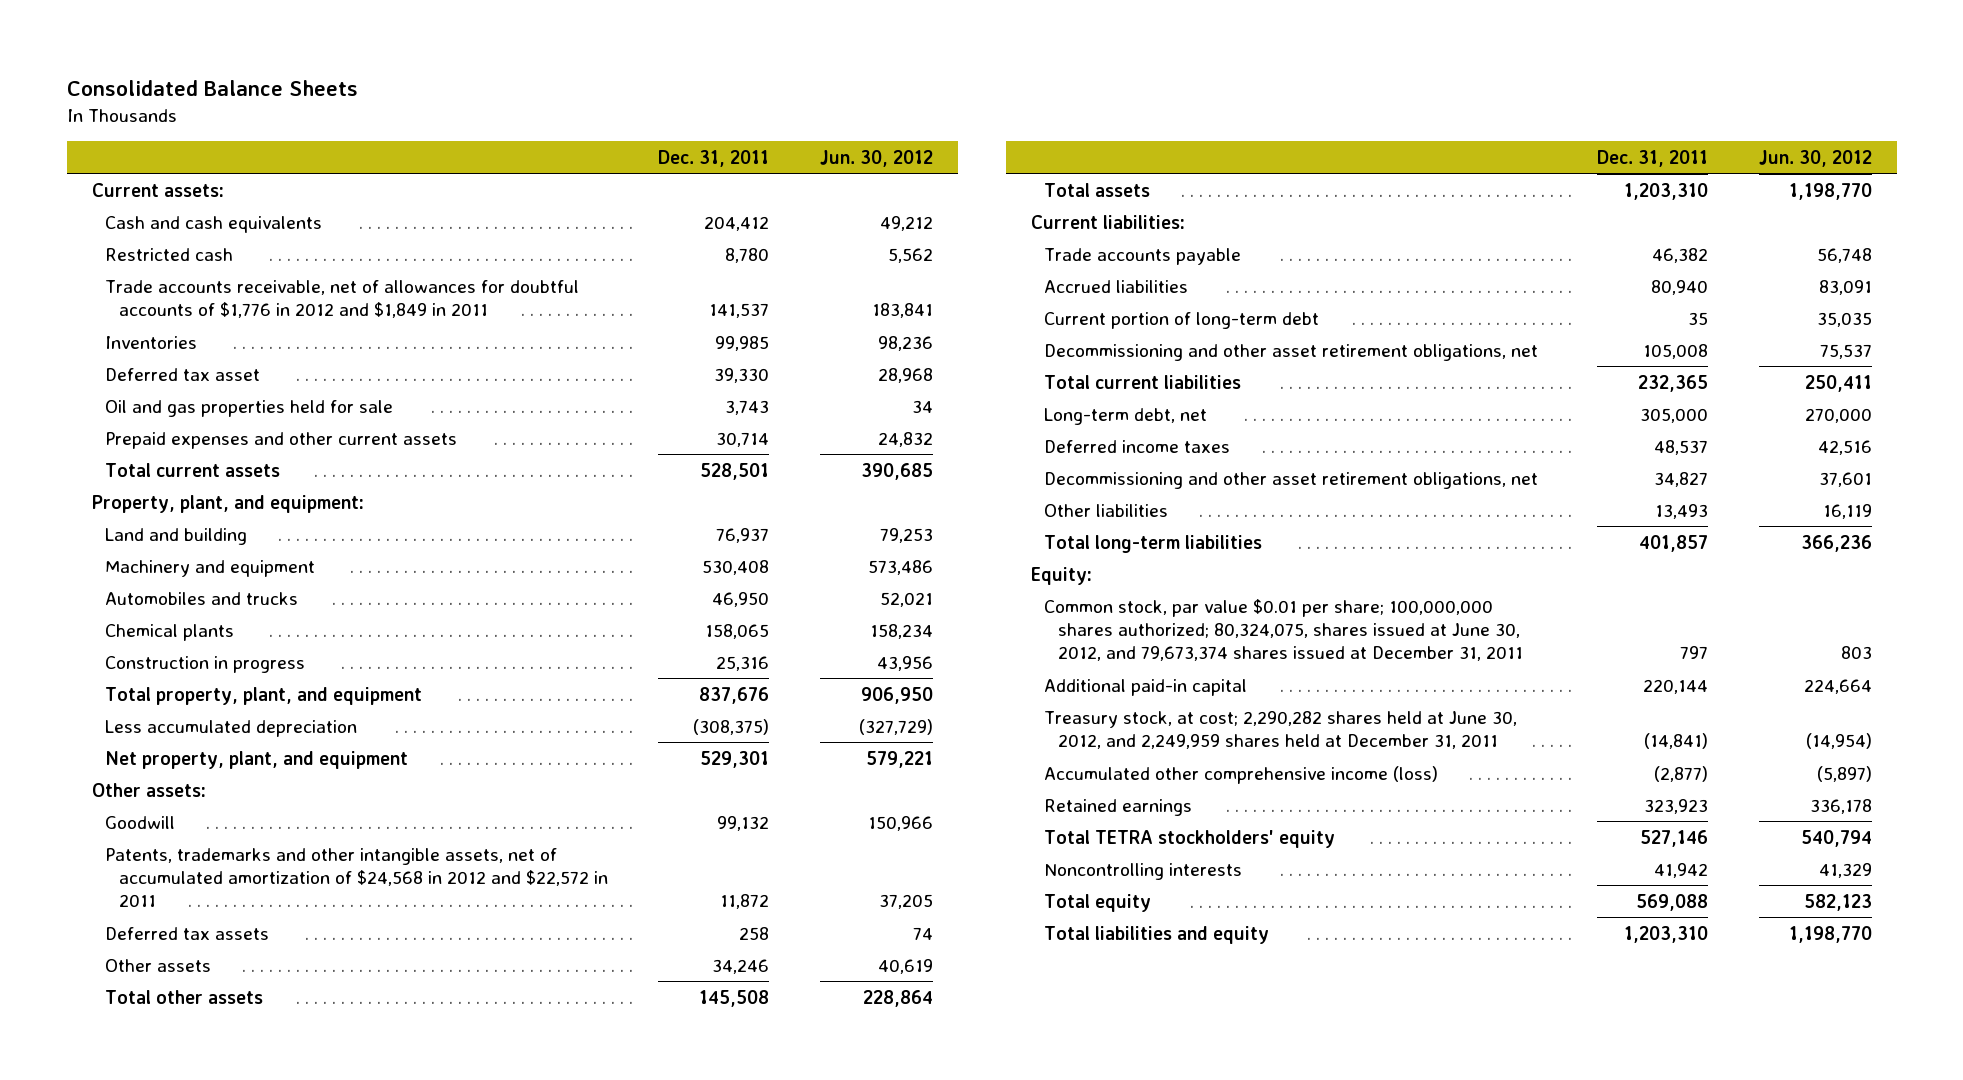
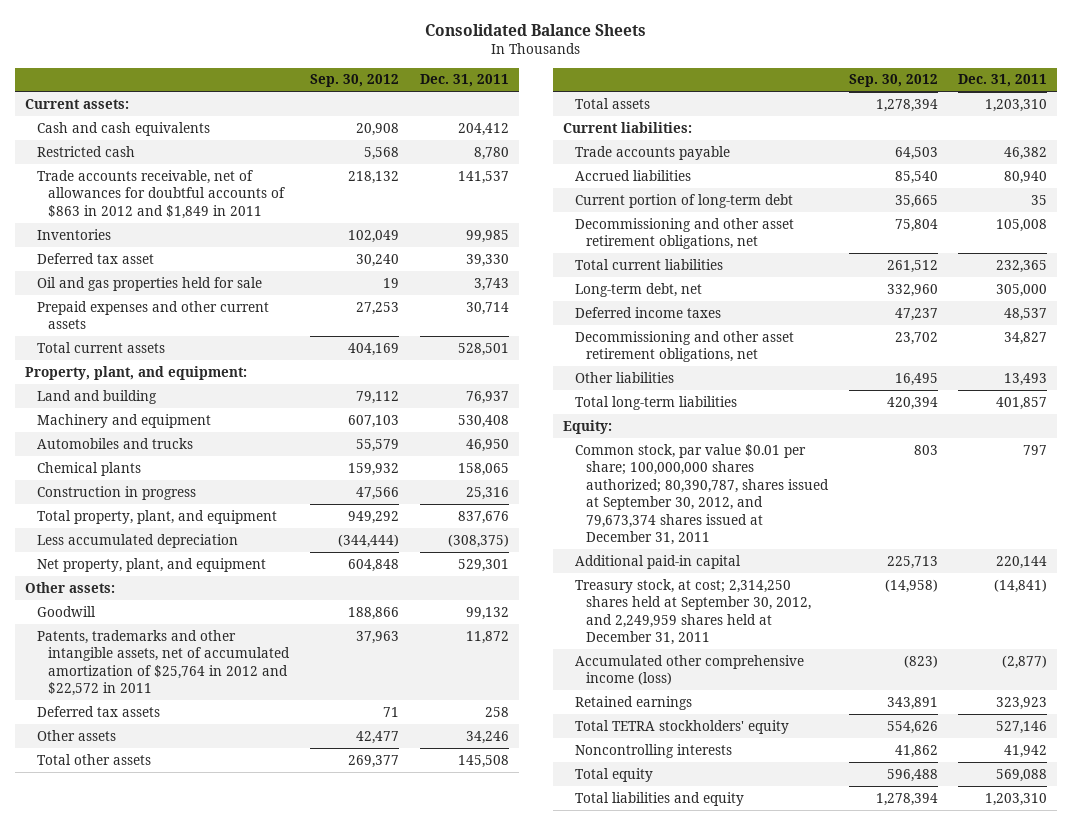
- | Dec. 31, 2011 | Jun. 30, 2012
+ | Sep. 30, 2012 | Dec. 31, 2011
- Trade accounts receivable, net of allowances for doubtful accounts of $1,776 in 2012 and $1,849 in 2011 | 141,537 | 183,841
+ Trade accounts receivable, net of allowances for doubtful accounts of $863 in 2012 and $1,849 in 2011 | 218,132 | 141,537
- Patents, trademarks and other intangible assets, net of accumulated amortization of $24,568 in 2012 and $22,572 in 2011 | 11,872 | 37,205
+ Patents, trademarks and other intangible assets, net of accumulated amortization of $25,764 in 2012 and $22,572 in 2011 | 37,963 | 11,872
- Common stock, par value $0.01 per share; 100,000,000 shares authorized; 80,324,075, shares issued at June 30, 2012, and 79,673,374 shares issued at December 31, 2011 | 797 | 803
+ Common stock, par value $0.01 per share; 100,000,000 shares authorized; 80,390,787, shares issued at September 30, 2012, and 79,673,374 shares issued at December 31, 2011 | 803 | 797
- Treasury stock, at cost; 2,290,282 shares held at June 30, 2012, and 2,249,959 shares held at December 31, 2011 | (14,841) | (14,954)
+ Treasury stock, at cost; 2,314,250 shares held at September 30, 2012, and 2,249,959 shares held at December 31, 2011 | (14,958) | (14,841)

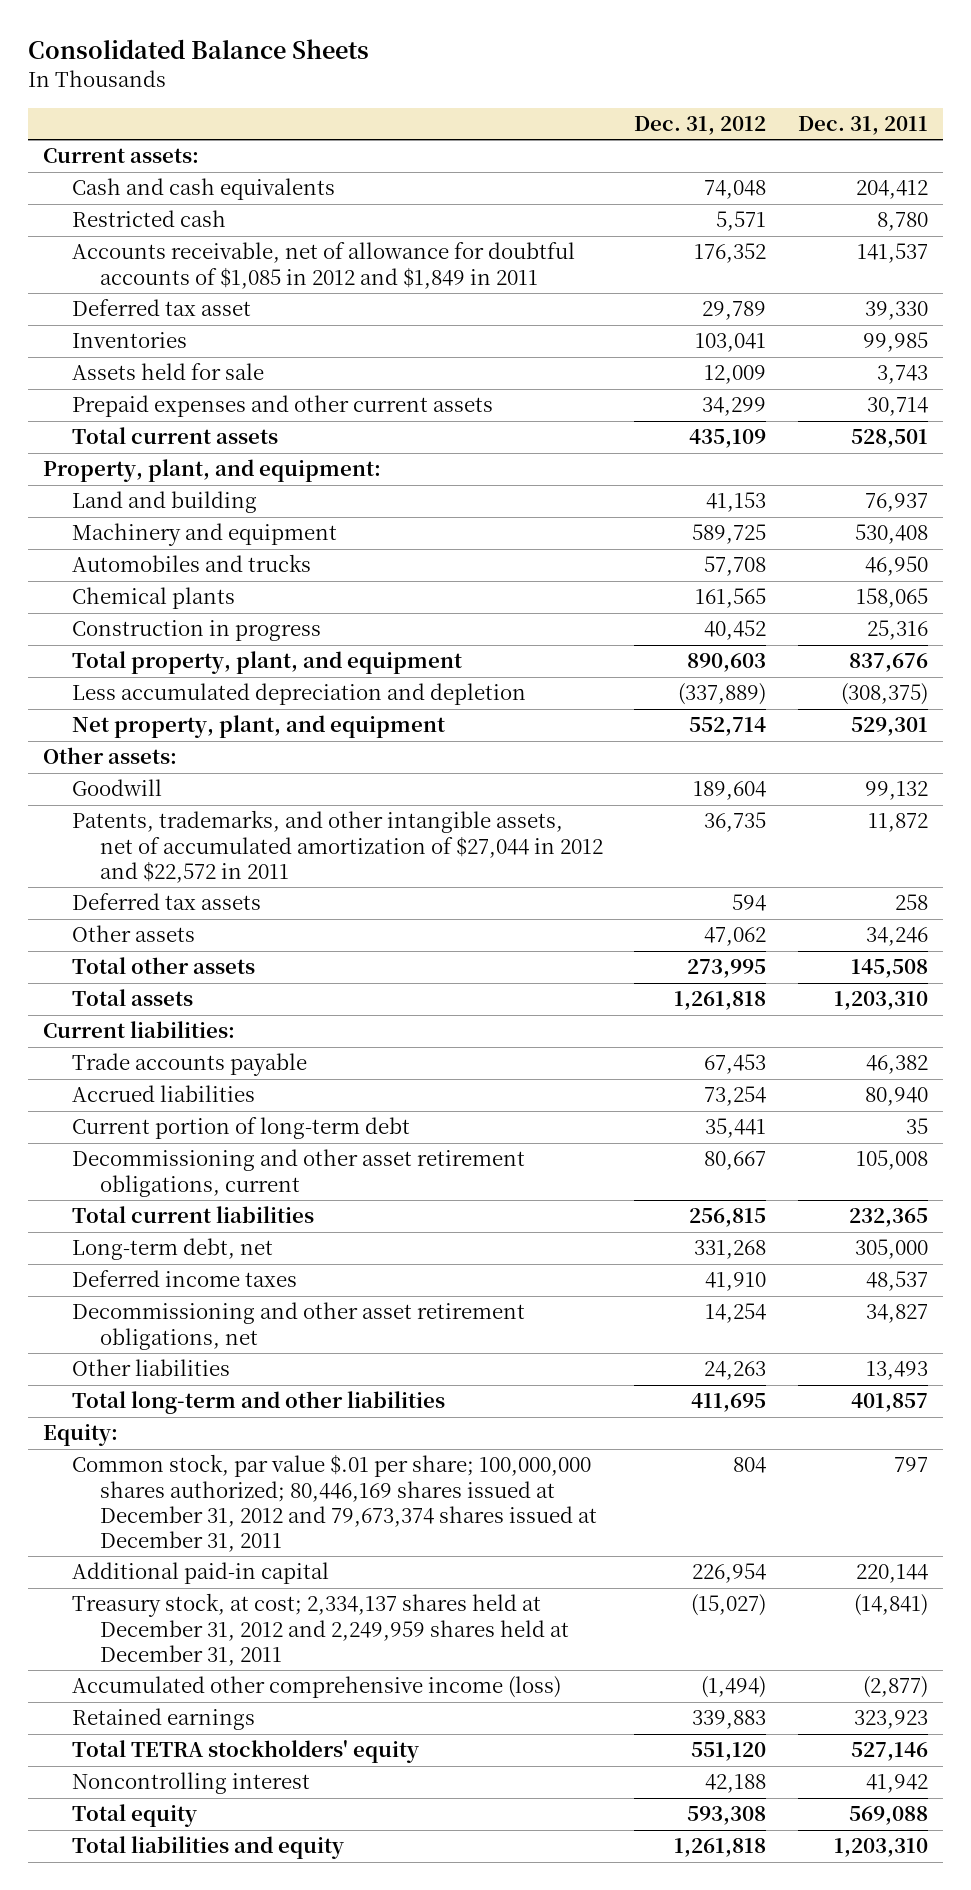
- | Sep. 30, 2012 | Dec. 31, 2011
+ | Dec. 31, 2012 | Dec. 31, 2011
- Trade accounts receivable, net of allowances for doubtful accounts of $863 in 2012 and $1,849 in 2011 | 218,132 | 141,537
+ Accounts receivable, net of allowance for doubtful accounts of $1,085 in 2012 and $1,849 in 2011 | 176,352 | 141,537
- Oil and gas properties held for sale | 19 | 3,743
moved down: Inventories | 103,041 | 99,985
+ Assets held for sale | 12,009 | 3,743
- Less accumulated depreciation | (344,444) | (308,375)
+ Less accumulated depreciation and depletion | (337,889) | (308,375)
- Patents, trademarks and other intangible assets, net of accumulated amortization of $25,764 in 2012 and $22,572 in 2011 | 37,963 | 11,872
+ Patents, trademarks, and other intangible assets, net of accumulated amortization of $27,044 in 2012 and $22,572 in 2011 | 36,735 | 11,872
- Decommissioning and other asset retirement obligations, net | 75,804 | 105,008
+ Decommissioning and other asset retirement obligations, current | 80,667 | 105,008
- Total long-term liabilities | 420,394 | 401,857
+ Total long-term and other liabilities | 411,695 | 401,857
- Common stock, par value $0.01 per share; 100,000,000 shares authorized; 80,390,787, shares issued at September 30, 2012, and 79,673,374 shares issued at December 31, 2011 | 803 | 797
+ Common stock, par value $.01 per share; 100,000,000 shares authorized; 80,446,169 shares issued at December 31, 2012 and 79,673,374 shares issued at December 31, 2011 | 804 | 797
- Treasury stock, at cost; 2,314,250 shares held at September 30, 2012, and 2,249,959 shares held at December 31, 2011 | (14,958) | (14,841)
+ Treasury stock, at cost; 2,334,137 shares held at December 31, 2012 and 2,249,959 shares held at December 31, 2011 | (15,027) | (14,841)
- Noncontrolling interests | 41,862 | 41,942
+ Noncontrolling interest | 42,188 | 41,942

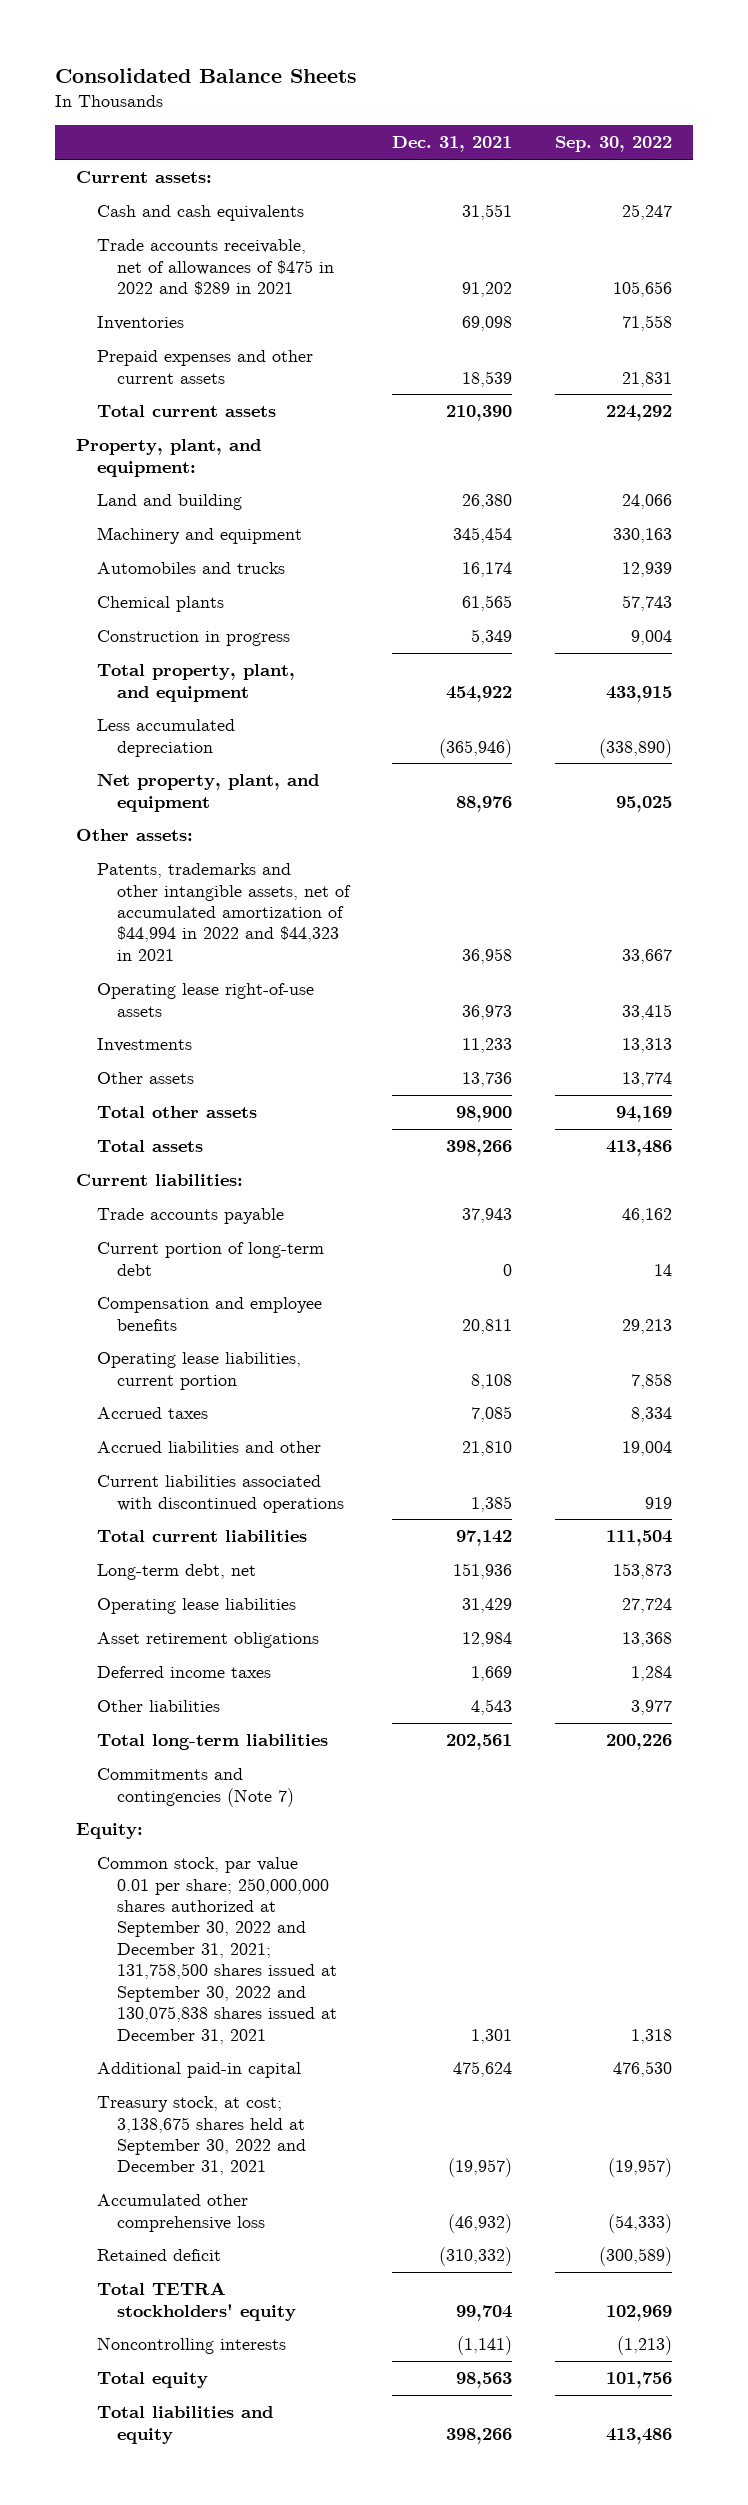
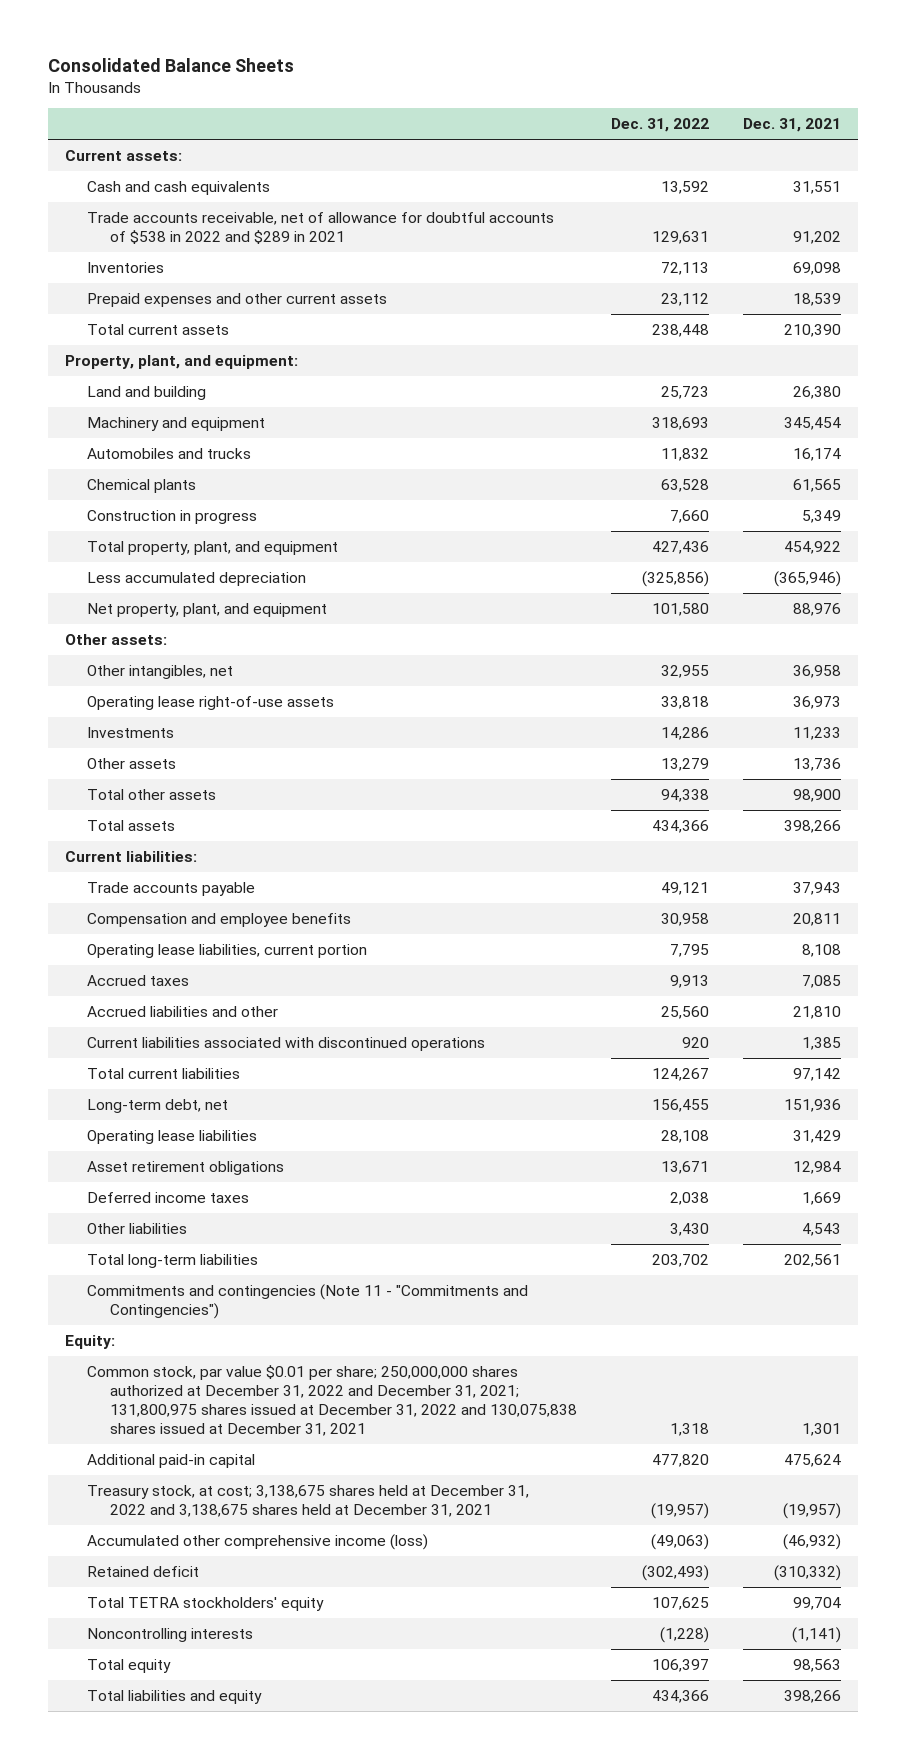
- | Dec. 31, 2021 | Sep. 30, 2022
+ | Dec. 31, 2022 | Dec. 31, 2021
- Trade accounts receivable, net of allowances of $475 in 2022 and $289 in 2021 | 91,202 | 105,656
+ Trade accounts receivable, net of allowance for doubtful accounts of $538 in 2022 and $289 in 2021 | 129,631 | 91,202
- Patents, trademarks and other intangible assets, net of accumulated amortization of $44,994 in 2022 and $44,323 in 2021 | 36,958 | 33,667
+ Other intangibles, net | 32,955 | 36,958
- Current portion of long-term debt | 0 | 14
- Commitments and contingencies (Note 7)
+ Commitments and contingencies (Note 11 - "Commitments and Contingencies")
- Common stock, par value 0.01 per share; 250,000,000 shares authorized at September 30, 2022 and December 31, 2021; 131,758,500 shares issued at September 30, 2022 and 130,075,838 shares issued at December 31, 2021 | 1,301 | 1,318
+ Common stock, par value $0.01 per share; 250,000,000 shares authorized at December 31, 2022 and December 31, 2021; 131,800,975 shares issued at December 31, 2022 and 130,075,838 shares issued at December 31, 2021 | 1,318 | 1,301
- Treasury stock, at cost; 3,138,675 shares held at September 30, 2022 and December 31, 2021 | (19,957) | (19,957)
- Accumulated other comprehensive loss | (46,932) | (54,333)
+ Treasury stock, at cost; 3,138,675 shares held at December 31, 2022 and 3,138,675 shares held at December 31, 2021 | (19,957) | (19,957)
+ Accumulated other comprehensive income (loss) | (49,063) | (46,932)

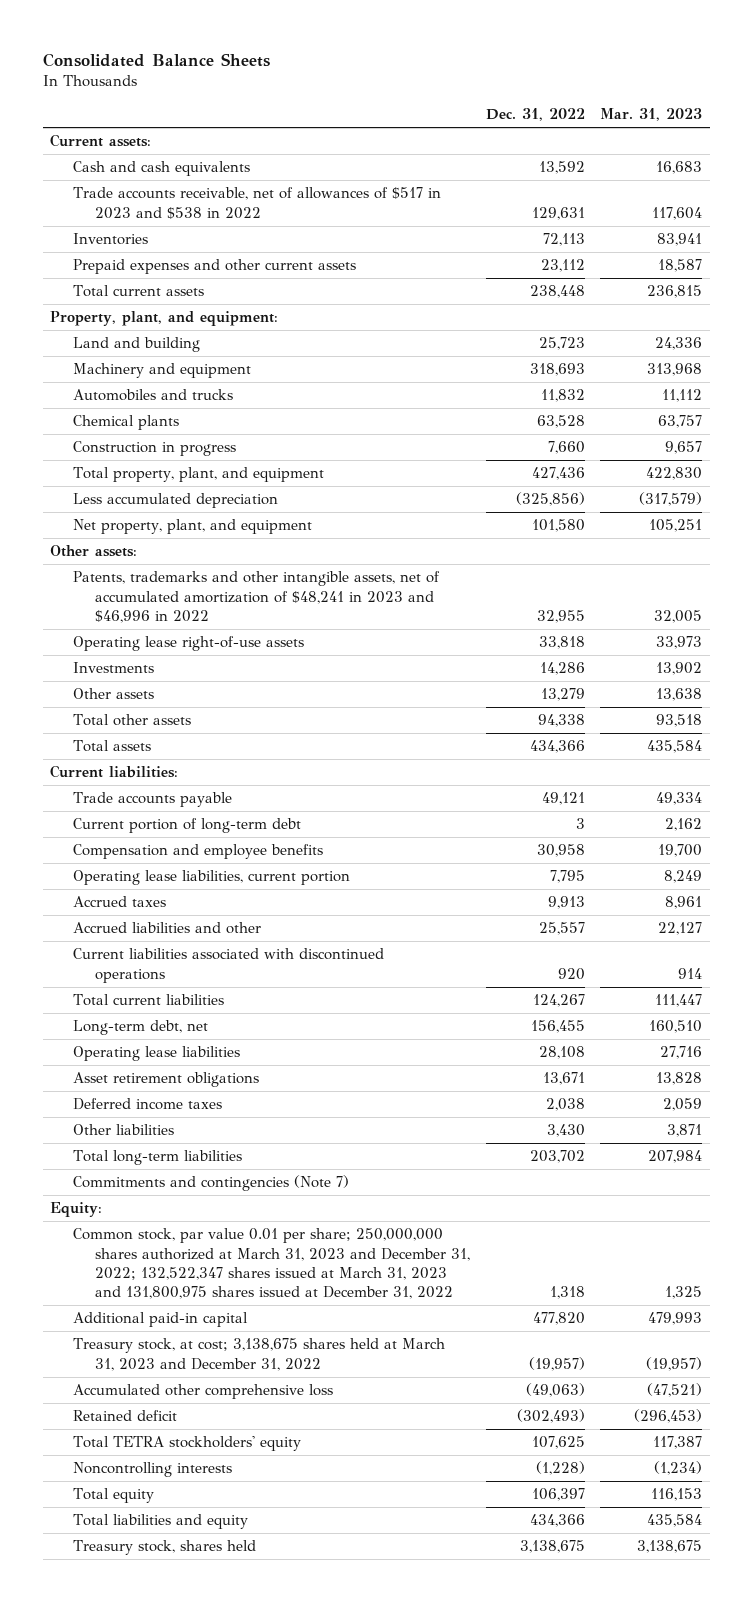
- | Dec. 31, 2022 | Dec. 31, 2021
+ | Dec. 31, 2022 | Mar. 31, 2023
- Trade accounts receivable, net of allowance for doubtful accounts of $538 in 2022 and $289 in 2021 | 129,631 | 91,202
+ Trade accounts receivable, net of allowances of $517 in 2023 and $538 in 2022 | 129,631 | 117,604
- Other intangibles, net | 32,955 | 36,958
+ Patents, trademarks and other intangible assets, net of accumulated amortization of $48,241 in 2023 and $46,996 in 2022 | 32,955 | 32,005
+ Current portion of long-term debt | 3 | 2,162
- Accrued liabilities and other | 25,560 | 21,810
+ Accrued liabilities and other | 25,557 | 22,127
- Commitments and contingencies (Note 11 - "Commitments and Contingencies")
+ Commitments and contingencies (Note 7)
- Common stock, par value $0.01 per share; 250,000,000 shares authorized at December 31, 2022 and December 31, 2021; 131,800,975 shares issued at December 31, 2022 and 130,075,838 shares issued at December 31, 2021 | 1,318 | 1,301
+ Common stock, par value 0.01 per share; 250,000,000 shares authorized at March 31, 2023 and December 31, 2022; 132,522,347 shares issued at March 31, 2023 and 131,800,975 shares issued at December 31, 2022 | 1,318 | 1,325
- Treasury stock, at cost; 3,138,675 shares held at December 31, 2022 and 3,138,675 shares held at December 31, 2021 | (19,957) | (19,957)
- Accumulated other comprehensive income (loss) | (49,063) | (46,932)
+ Treasury stock, at cost; 3,138,675 shares held at March 31, 2023 and December 31, 2022 | (19,957) | (19,957)
+ Accumulated other comprehensive loss | (49,063) | (47,521)
+ Treasury stock, shares held | 3,138,675 | 3,138,675

